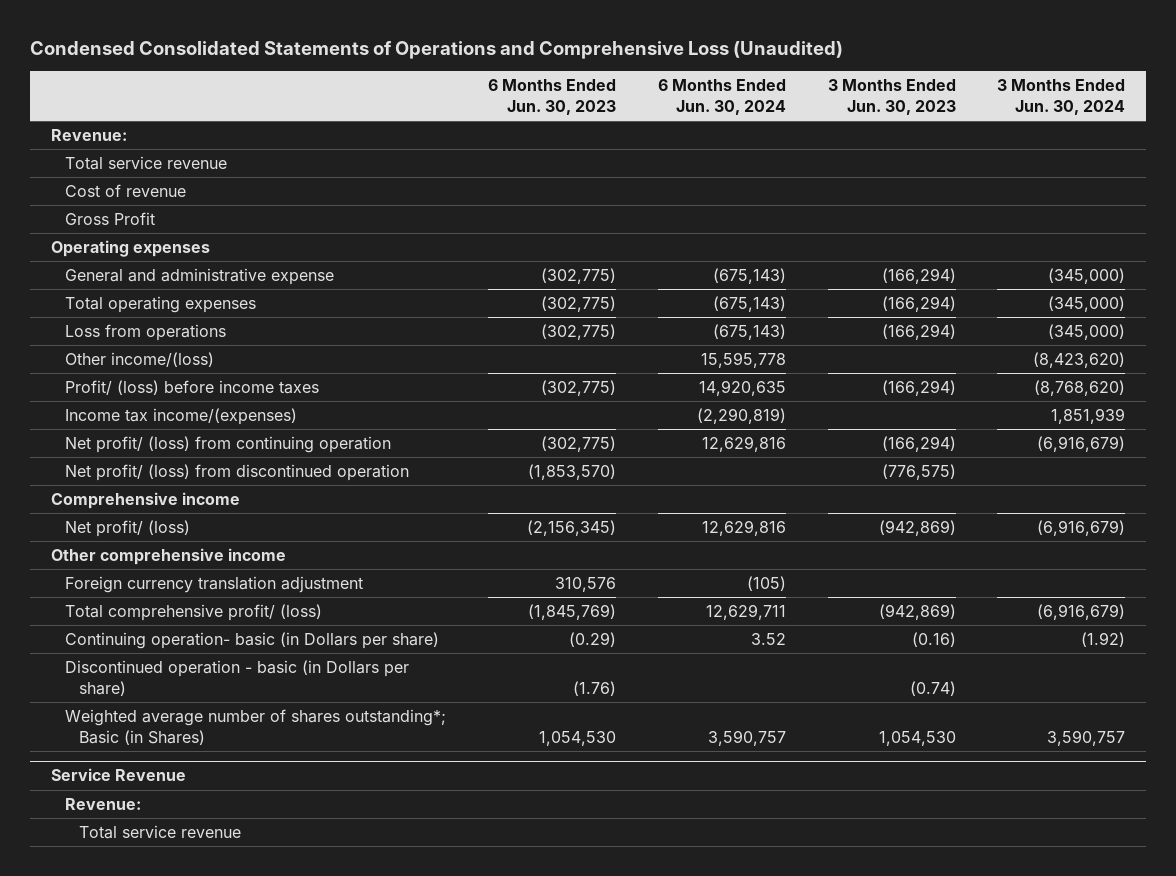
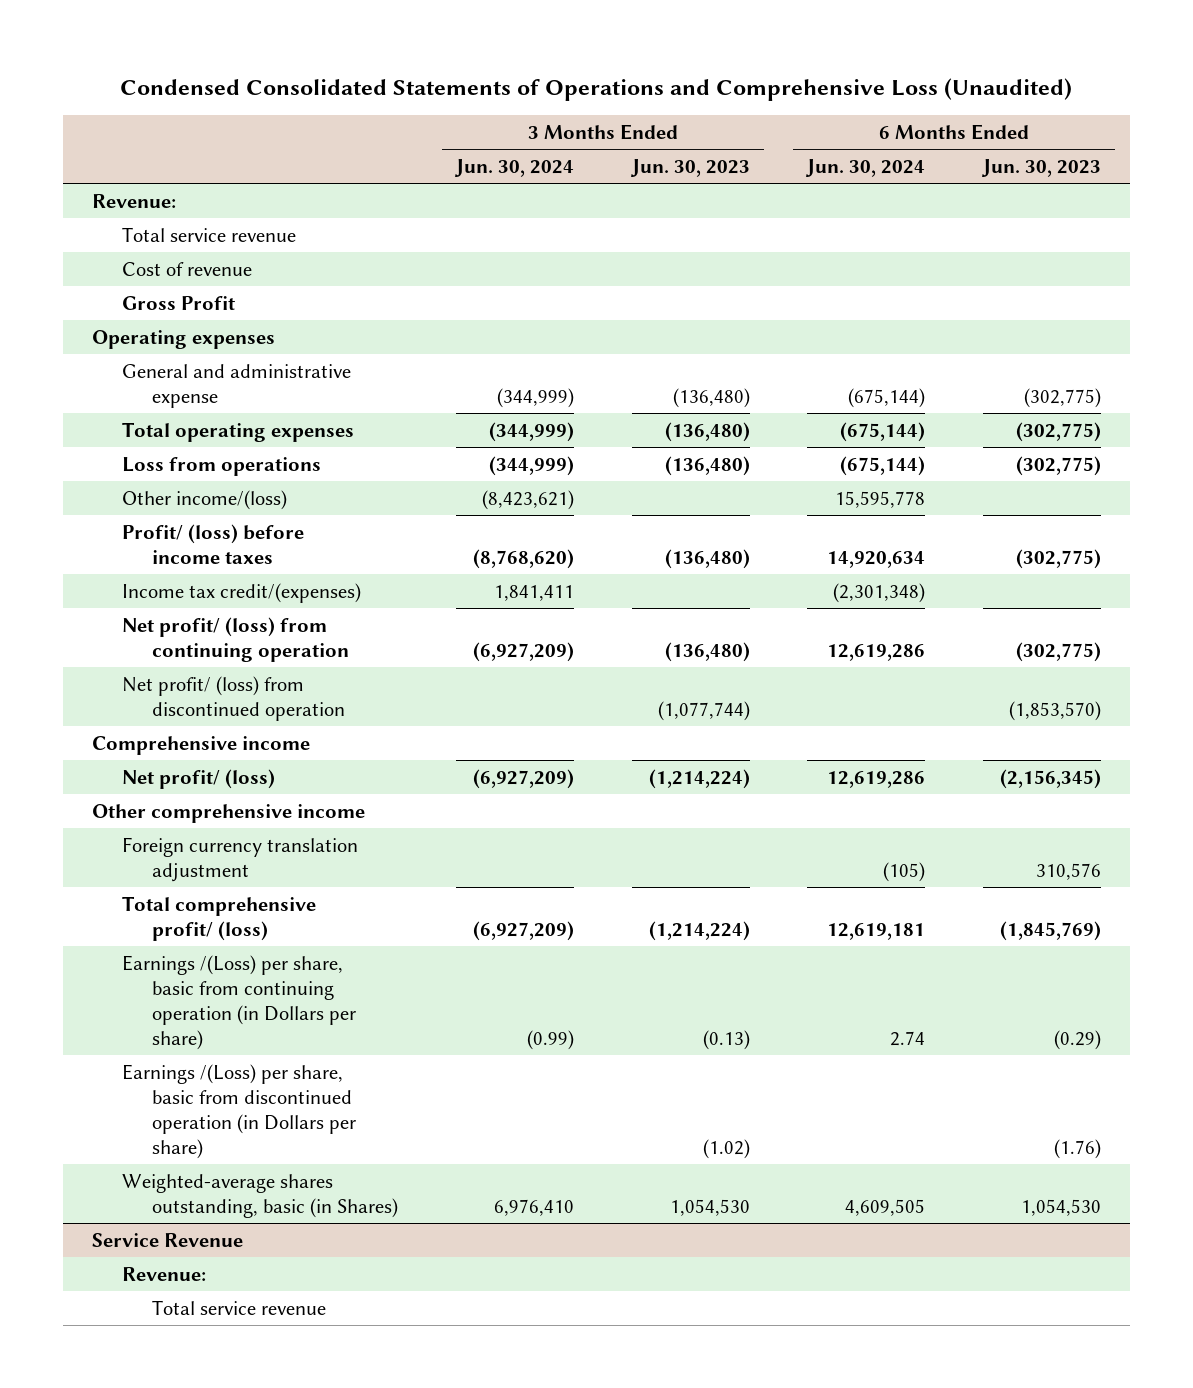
- | 6 Months Ended Jun. 30, 2023 | 6 Months Ended Jun. 30, 2024 | 3 Months Ended Jun. 30, 2023 | 3 Months Ended Jun. 30, 2024
+ | 3 Months Ended Jun. 30, 2024 | 3 Months Ended Jun. 30, 2023 | 6 Months Ended Jun. 30, 2024 | 6 Months Ended Jun. 30, 2023
- General and administrative expense | (302,775) | (675,143) | (166,294) | (345,000)
- Total operating expenses | (302,775) | (675,143) | (166,294) | (345,000)
- Loss from operations | (302,775) | (675,143) | (166,294) | (345,000)
- Other income/(loss) | | 15,595,778 | | (8,423,620)
- Profit/ (loss) before income taxes | (302,775) | 14,920,635 | (166,294) | (8,768,620)
- Income tax income/(expenses) | | (2,290,819) | | 1,851,939
- Net profit/ (loss) from continuing operation | (302,775) | 12,629,816 | (166,294) | (6,916,679)
- Net profit/ (loss) from discontinued operation | (1,853,570) | | (776,575) |
+ General and administrative expense | (344,999) | (136,480) | (675,144) | (302,775)
+ Total operating expenses | (344,999) | (136,480) | (675,144) | (302,775)
+ Loss from operations | (344,999) | (136,480) | (675,144) | (302,775)
+ Other income/(loss) | (8,423,621) | | 15,595,778 |
+ Profit/ (loss) before income taxes | (8,768,620) | (136,480) | 14,920,634 | (302,775)
+ Income tax credit/(expenses) | 1,841,411 | | (2,301,348) |
+ Net profit/ (loss) from continuing operation | (6,927,209) | (136,480) | 12,619,286 | (302,775)
+ Net profit/ (loss) from discontinued operation | | (1,077,744) | | (1,853,570)
- Net profit/ (loss) | (2,156,345) | 12,629,816 | (942,869) | (6,916,679)
+ Net profit/ (loss) | (6,927,209) | (1,214,224) | 12,619,286 | (2,156,345)
- Total comprehensive profit/ (loss) | (1,845,769) | 12,629,711 | (942,869) | (6,916,679)
- Continuing operation- basic (in Dollars per share) | (0.29) | 3.52 | (0.16) | (1.92)
- Discontinued operation - basic (in Dollars per share) | (1.76) | | (0.74) |
- Weighted average number of shares outstanding*; Basic (in Shares) | 1,054,530 | 3,590,757 | 1,054,530 | 3,590,757
+ Total comprehensive profit/ (loss) | (6,927,209) | (1,214,224) | 12,619,181 | (1,845,769)
+ Earnings /(Loss) per share, basic from continuing operation (in Dollars per share) | (0.99) | (0.13) | 2.74 | (0.29)
+ Earnings /(Loss) per share, basic from discontinued operation (in Dollars per share) | | (1.02) | | (1.76)
+ Weighted-average shares outstanding, basic (in Shares) | 6,976,410 | 1,054,530 | 4,609,505 | 1,054,530

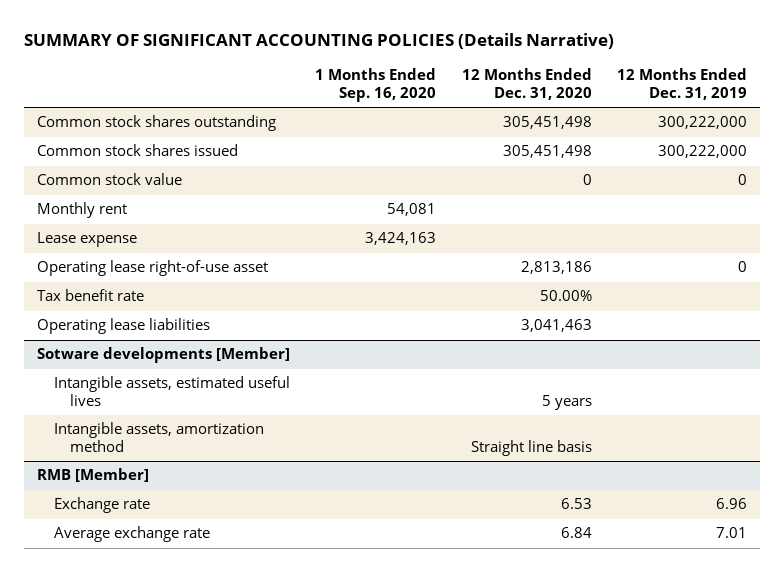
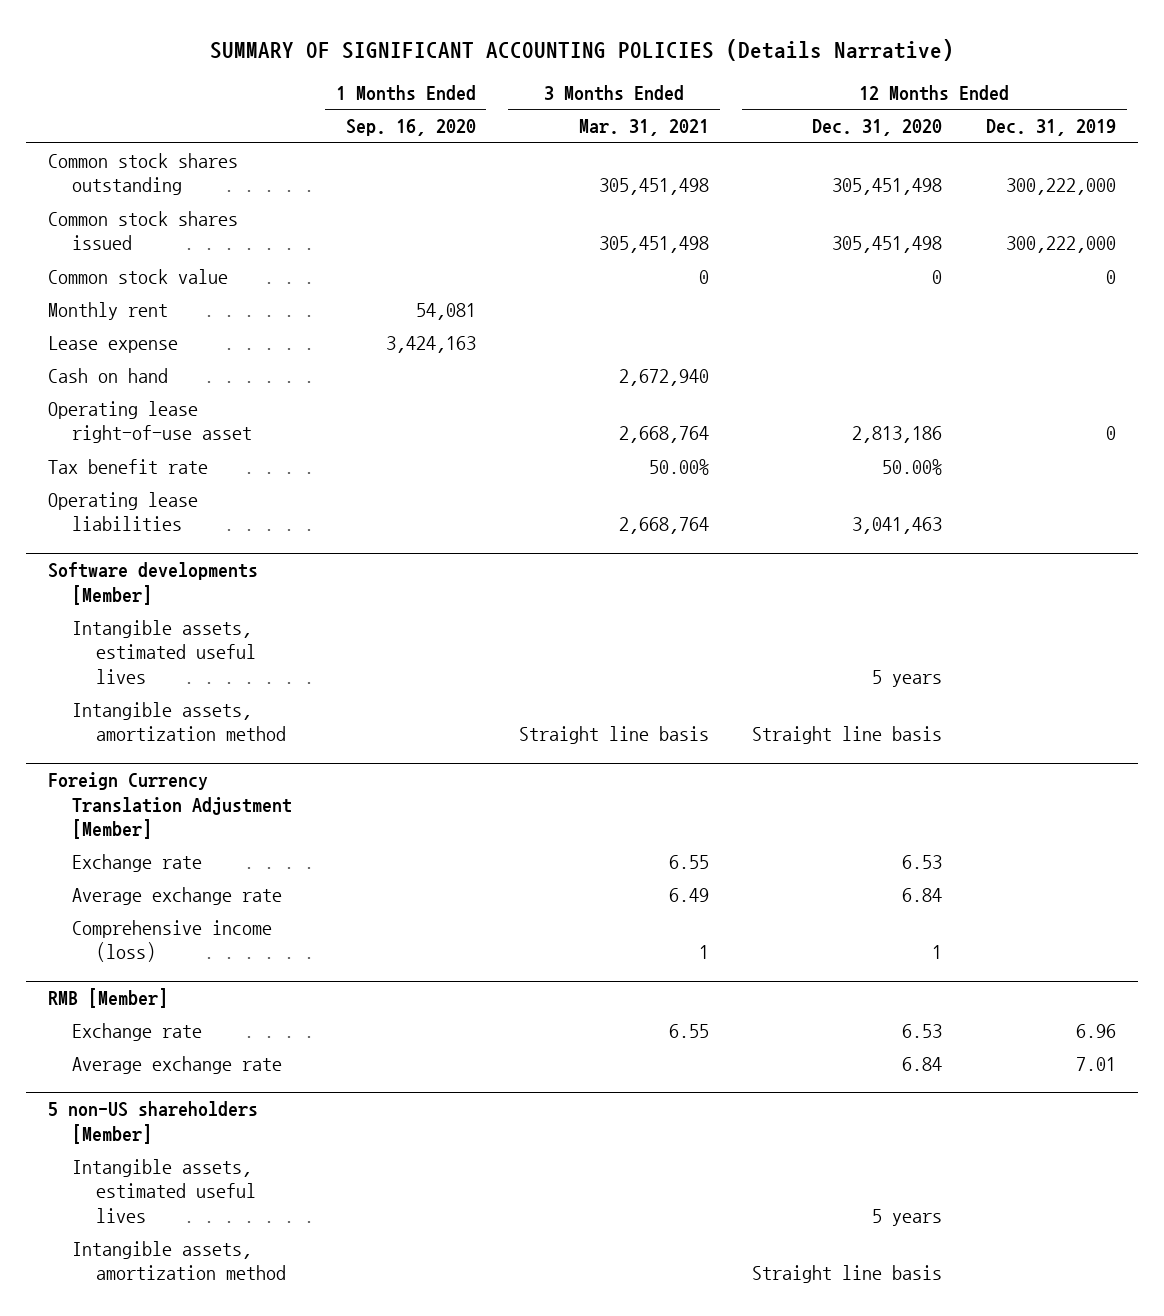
- | 1 Months Ended Sep. 16, 2020 | 12 Months Ended Dec. 31, 2020 | 12 Months Ended Dec. 31, 2019
+ | 1 Months Ended Sep. 16, 2020 | 3 Months Ended Mar. 31, 2021 | 12 Months Ended Dec. 31, 2020 | 12 Months Ended Dec. 31, 2019
+ Cash on hand | | 2,672,940 | |
- Sotware developments [Member]
+ Software developments [Member]
+ Foreign Currency Translation Adjustment [Member]
+ Exchange rate | | 6.55 | 6.53 |
+ Average exchange rate | | 6.49 | 6.84 |
+ Comprehensive income (loss) | | 1 | 1 |
+ 5 non-US shareholders [Member]
+ Intangible assets, estimated useful lives | | | 5 years |
+ Intangible assets, amortization method | | | Straight line basis |

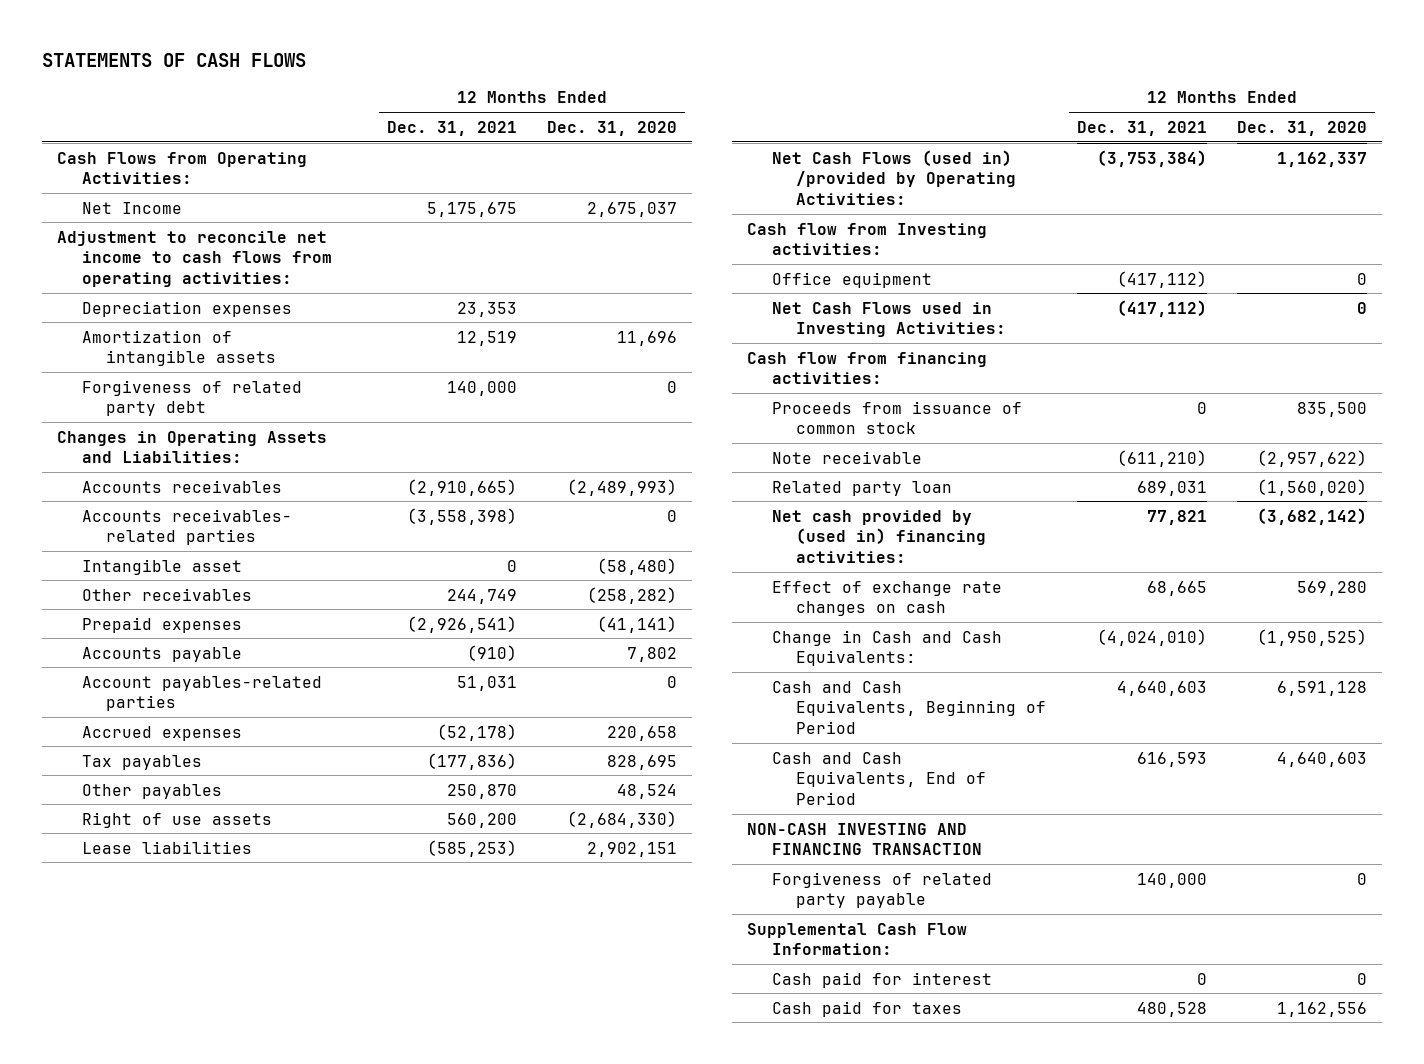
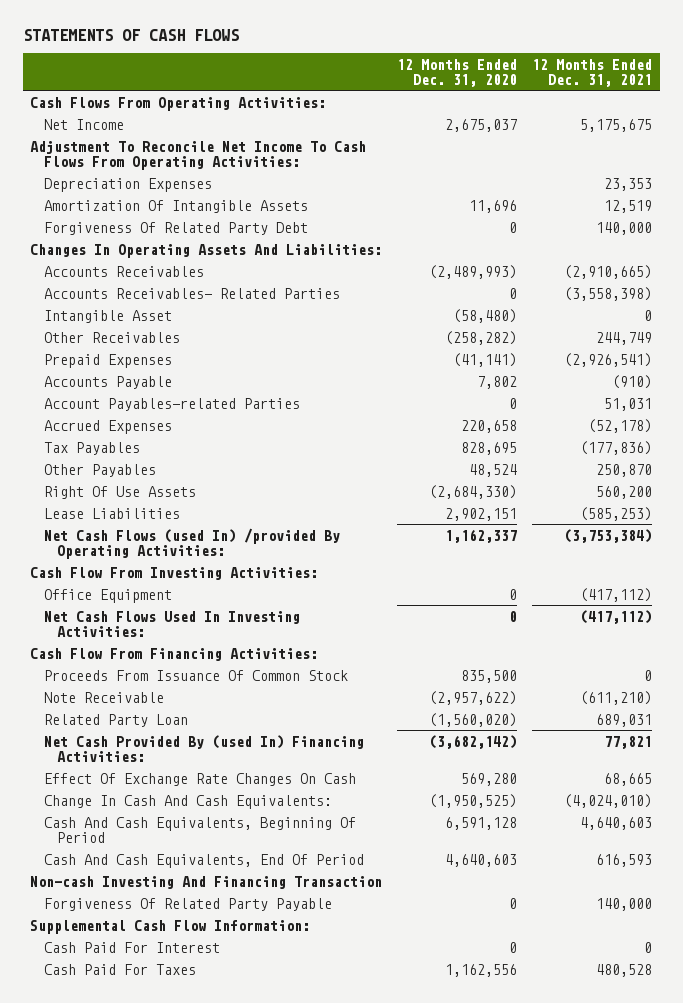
- | 12 Months Ended Dec. 31, 2021 | 12 Months Ended Dec. 31, 2020
+ | 12 Months Ended Dec. 31, 2020 | 12 Months Ended Dec. 31, 2021
- Cash Flows from Operating Activities:
+ Cash Flows From Operating Activities:
- Adjustment to reconcile net income to cash flows from operating activities:
- Depreciation expenses | 23,353 |
- Amortization of intangible assets | 12,519 | 11,696
- Forgiveness of related party debt | 140,000 | 0
- Changes in Operating Assets and Liabilities:
- Accounts receivables | (2,910,665) | (2,489,993)
- Accounts receivables- related parties | (3,558,398) | 0
- Intangible asset | 0 | (58,480)
- Other receivables | 244,749 | (258,282)
- Prepaid expenses | (2,926,541) | (41,141)
- Accounts payable | (910) | 7,802
- Account payables-related parties | 51,031 | 0
- Accrued expenses | (52,178) | 220,658
- Tax payables | (177,836) | 828,695
- Other payables | 250,870 | 48,524
- Right of use assets | 560,200 | (2,684,330)
- Lease liabilities | (585,253) | 2,902,151
- Net Cash Flows (used in) /provided by Operating Activities: | (3,753,384) | 1,162,337
- Cash flow from Investing activities:
- Office equipment | (417,112) | 0
- Net Cash Flows used in Investing Activities: | (417,112) | 0
- Cash flow from financing activities:
- Proceeds from issuance of common stock | 0 | 835,500
- Note receivable | (611,210) | (2,957,622)
- Related party loan | 689,031 | (1,560,020)
- Net cash provided by (used in) financing activities: | 77,821 | (3,682,142)
- Effect of exchange rate changes on cash | 68,665 | 569,280
- Change in Cash and Cash Equivalents: | (4,024,010) | (1,950,525)
- Cash and Cash Equivalents, Beginning of Period | 4,640,603 | 6,591,128
- Cash and Cash Equivalents, End of Period | 616,593 | 4,640,603
- NON-CASH INVESTING AND FINANCING TRANSACTION
- Forgiveness of related party payable | 140,000 | 0
+ Adjustment To Reconcile Net Income To Cash Flows From Operating Activities:
+ Depreciation Expenses | | 23,353
+ Amortization Of Intangible Assets | 11,696 | 12,519
+ Forgiveness Of Related Party Debt | 0 | 140,000
+ Changes In Operating Assets And Liabilities:
+ Accounts Receivables | (2,489,993) | (2,910,665)
+ Accounts Receivables- Related Parties | 0 | (3,558,398)
+ Intangible Asset | (58,480) | 0
+ Other Receivables | (258,282) | 244,749
+ Prepaid Expenses | (41,141) | (2,926,541)
+ Accounts Payable | 7,802 | (910)
+ Account Payables-related Parties | 0 | 51,031
+ Accrued Expenses | 220,658 | (52,178)
+ Tax Payables | 828,695 | (177,836)
+ Other Payables | 48,524 | 250,870
+ Right Of Use Assets | (2,684,330) | 560,200
+ Lease Liabilities | 2,902,151 | (585,253)
+ Net Cash Flows (used In) /provided By Operating Activities: | 1,162,337 | (3,753,384)
+ Cash Flow From Investing Activities:
+ Office Equipment | 0 | (417,112)
+ Net Cash Flows Used In Investing Activities: | 0 | (417,112)
+ Cash Flow From Financing Activities:
+ Proceeds From Issuance Of Common Stock | 835,500 | 0
+ Note Receivable | (2,957,622) | (611,210)
+ Related Party Loan | (1,560,020) | 689,031
+ Net Cash Provided By (used In) Financing Activities: | (3,682,142) | 77,821
+ Effect Of Exchange Rate Changes On Cash | 569,280 | 68,665
+ Change In Cash And Cash Equivalents: | (1,950,525) | (4,024,010)
+ Cash And Cash Equivalents, Beginning Of Period | 6,591,128 | 4,640,603
+ Cash And Cash Equivalents, End Of Period | 4,640,603 | 616,593
+ Non-cash Investing And Financing Transaction
+ Forgiveness Of Related Party Payable | 0 | 140,000
- Cash paid for interest | 0 | 0
- Cash paid for taxes | 480,528 | 1,162,556
+ Cash Paid For Interest | 0 | 0
+ Cash Paid For Taxes | 1,162,556 | 480,528

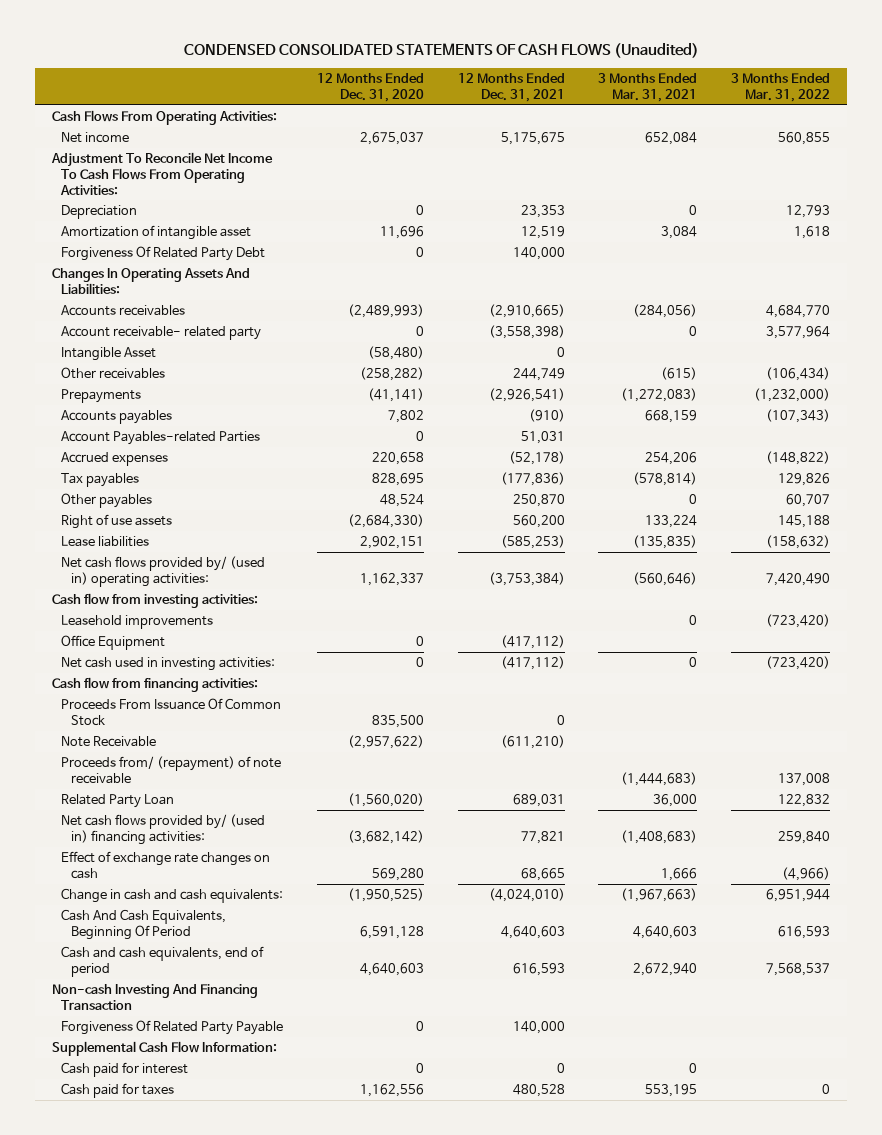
- STATEMENTS OF CASH FLOWS
+ CONDENSED CONSOLIDATED STATEMENTS OF CASH FLOWS (Unaudited)
- | 12 Months Ended Dec. 31, 2020 | 12 Months Ended Dec. 31, 2021
+ | 12 Months Ended Dec. 31, 2020 | 12 Months Ended Dec. 31, 2021 | 3 Months Ended Mar. 31, 2021 | 3 Months Ended Mar. 31, 2022
- Net Income | 2,675,037 | 5,175,675
+ Net income | 2,675,037 | 5,175,675 | 652,084 | 560,855
- Depreciation Expenses | | 23,353
- Amortization Of Intangible Assets | 11,696 | 12,519
+ Depreciation | 0 | 23,353 | 0 | 12,793
+ Amortization of intangible asset | 11,696 | 12,519 | 3,084 | 1,618
- Accounts Receivables | (2,489,993) | (2,910,665)
- Accounts Receivables- Related Parties | 0 | (3,558,398)
+ Accounts receivables | (2,489,993) | (2,910,665) | (284,056) | 4,684,770
+ Account receivable- related party | 0 | (3,558,398) | 0 | 3,577,964
- Other Receivables | (258,282) | 244,749
- Prepaid Expenses | (41,141) | (2,926,541)
- Accounts Payable | 7,802 | (910)
+ Other receivables | (258,282) | 244,749 | (615) | (106,434)
+ Prepayments | (41,141) | (2,926,541) | (1,272,083) | (1,232,000)
+ Accounts payables | 7,802 | (910) | 668,159 | (107,343)
- Accrued Expenses | 220,658 | (52,178)
- Tax Payables | 828,695 | (177,836)
- Other Payables | 48,524 | 250,870
- Right Of Use Assets | (2,684,330) | 560,200
- Lease Liabilities | 2,902,151 | (585,253)
- Net Cash Flows (used In) /provided By Operating Activities: | 1,162,337 | (3,753,384)
- Cash Flow From Investing Activities:
+ Accrued expenses | 220,658 | (52,178) | 254,206 | (148,822)
+ Tax payables | 828,695 | (177,836) | (578,814) | 129,826
+ Other payables | 48,524 | 250,870 | 0 | 60,707
+ Right of use assets | (2,684,330) | 560,200 | 133,224 | 145,188
+ Lease liabilities | 2,902,151 | (585,253) | (135,835) | (158,632)
+ Net cash flows provided by/ (used in) operating activities: | 1,162,337 | (3,753,384) | (560,646) | 7,420,490
+ Cash flow from investing activities:
+ Leasehold improvements | | | 0 | (723,420)
- Net Cash Flows Used In Investing Activities: | 0 | (417,112)
- Cash Flow From Financing Activities:
+ Net cash used in investing activities: | 0 | (417,112) | 0 | (723,420)
+ Cash flow from financing activities:
+ Proceeds from/ (repayment) of note receivable | | | (1,444,683) | 137,008
- Net Cash Provided By (used In) Financing Activities: | (3,682,142) | 77,821
- Effect Of Exchange Rate Changes On Cash | 569,280 | 68,665
- Change In Cash And Cash Equivalents: | (1,950,525) | (4,024,010)
+ Net cash flows provided by/ (used in) financing activities: | (3,682,142) | 77,821 | (1,408,683) | 259,840
+ Effect of exchange rate changes on cash | 569,280 | 68,665 | 1,666 | (4,966)
+ Change in cash and cash equivalents: | (1,950,525) | (4,024,010) | (1,967,663) | 6,951,944
- Cash And Cash Equivalents, End Of Period | 4,640,603 | 616,593
+ Cash and cash equivalents, end of period | 4,640,603 | 616,593 | 2,672,940 | 7,568,537
- Cash Paid For Interest | 0 | 0
- Cash Paid For Taxes | 1,162,556 | 480,528
+ Cash paid for interest | 0 | 0 | 0 |
+ Cash paid for taxes | 1,162,556 | 480,528 | 553,195 | 0

